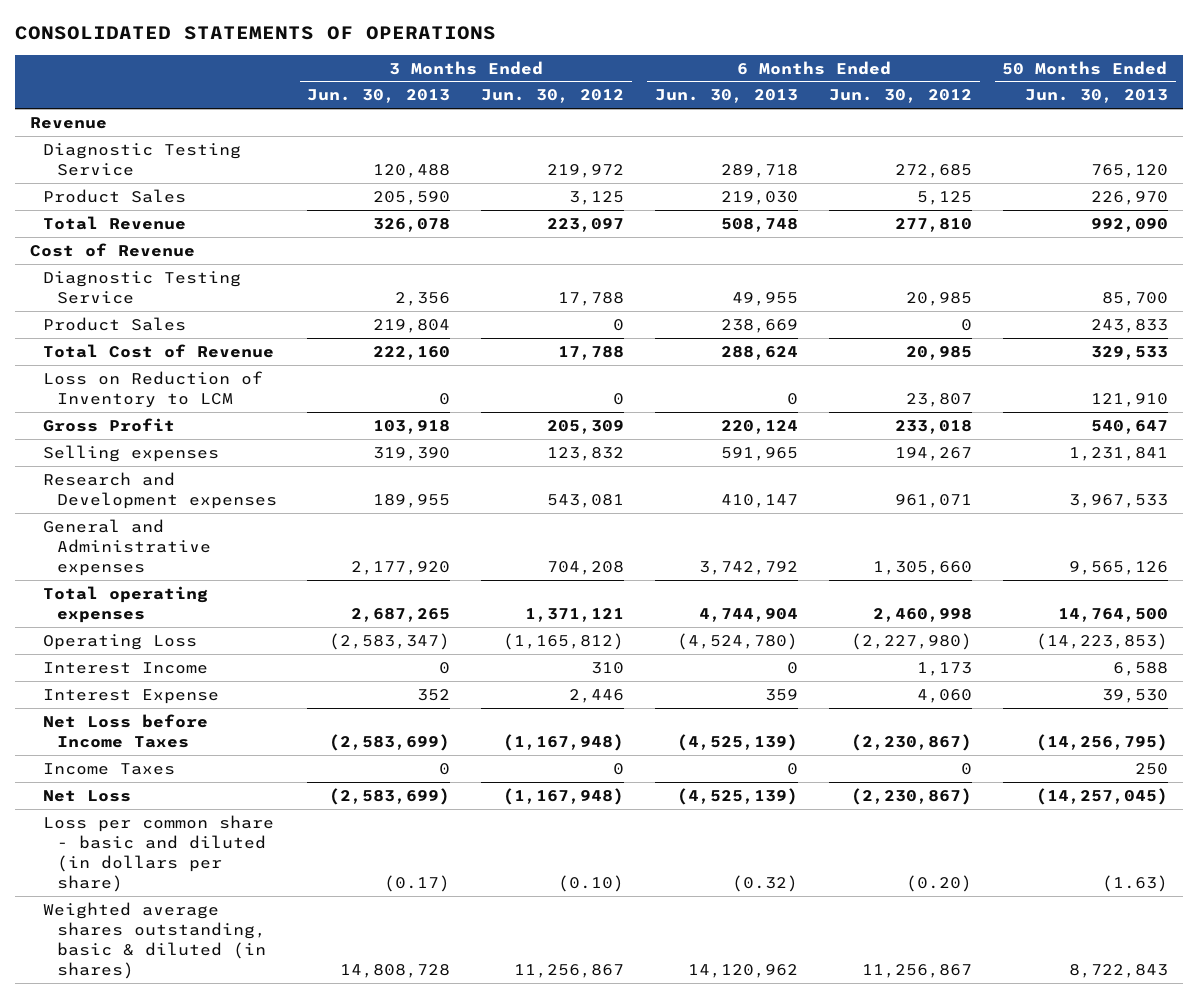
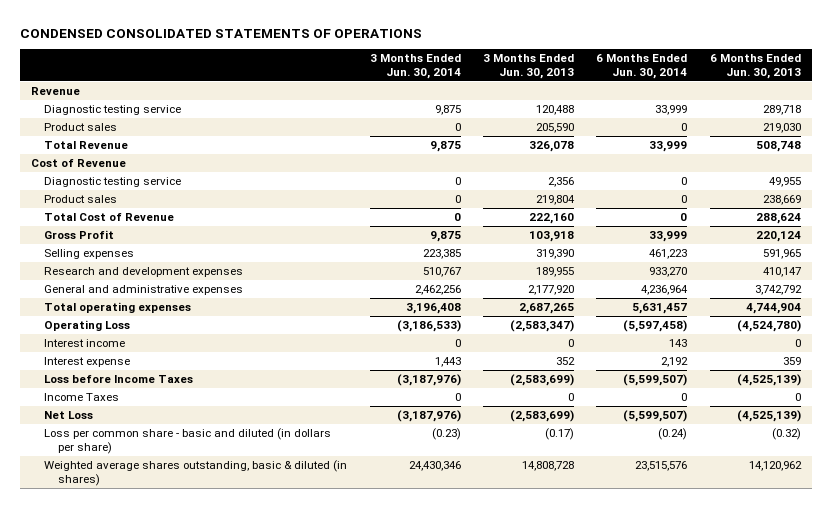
- CONSOLIDATED STATEMENTS OF OPERATIONS
+ CONDENSED CONSOLIDATED STATEMENTS OF OPERATIONS
- | 3 Months Ended Jun. 30, 2013 | 3 Months Ended Jun. 30, 2012 | 6 Months Ended Jun. 30, 2013 | 6 Months Ended Jun. 30, 2012 | 50 Months Ended Jun. 30, 2013
+ | 3 Months Ended Jun. 30, 2014 | 3 Months Ended Jun. 30, 2013 | 6 Months Ended Jun. 30, 2014 | 6 Months Ended Jun. 30, 2013
- Diagnostic Testing Service | 120,488 | 219,972 | 289,718 | 272,685 | 765,120
- Product Sales | 205,590 | 3,125 | 219,030 | 5,125 | 226,970
+ Diagnostic testing service | 9,875 | 120,488 | 33,999 | 289,718
+ Product sales | 0 | 205,590 | 0 | 219,030
- Diagnostic Testing Service | 2,356 | 17,788 | 49,955 | 20,985 | 85,700
- Product Sales | 219,804 | 0 | 238,669 | 0 | 243,833
+ Diagnostic testing service | 0 | 2,356 | 0 | 49,955
+ Product sales | 0 | 219,804 | 0 | 238,669
- Loss on Reduction of Inventory to LCM | 0 | 0 | 0 | 23,807 | 121,910
- Research and Development expenses | 189,955 | 543,081 | 410,147 | 961,071 | 3,967,533
- General and Administrative expenses | 2,177,920 | 704,208 | 3,742,792 | 1,305,660 | 9,565,126
+ Research and development expenses | 510,767 | 189,955 | 933,270 | 410,147
+ General and administrative expenses | 2,462,256 | 2,177,920 | 4,236,964 | 3,742,792
- Interest Income | 0 | 310 | 0 | 1,173 | 6,588
- Interest Expense | 352 | 2,446 | 359 | 4,060 | 39,530
- Net Loss before Income Taxes | (2,583,699) | (1,167,948) | (4,525,139) | (2,230,867) | (14,256,795)
+ Interest income | 0 | 0 | 143 | 0
+ Interest expense | 1,443 | 352 | 2,192 | 359
+ Loss before Income Taxes | (3,187,976) | (2,583,699) | (5,599,507) | (4,525,139)

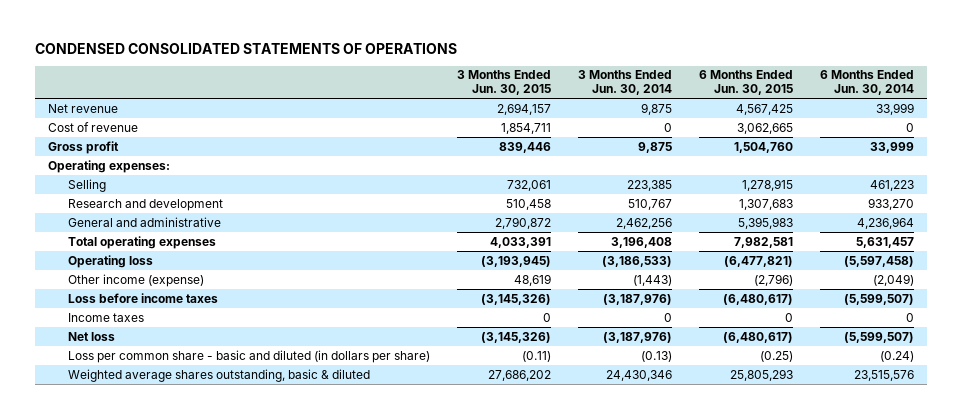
- | 3 Months Ended Jun. 30, 2014 | 3 Months Ended Jun. 30, 2013 | 6 Months Ended Jun. 30, 2014 | 6 Months Ended Jun. 30, 2013
+ | 3 Months Ended Jun. 30, 2015 | 3 Months Ended Jun. 30, 2014 | 6 Months Ended Jun. 30, 2015 | 6 Months Ended Jun. 30, 2014
- Revenue
- Diagnostic testing service | 9,875 | 120,488 | 33,999 | 289,718
- Product sales | 0 | 205,590 | 0 | 219,030
- Total Revenue | 9,875 | 326,078 | 33,999 | 508,748
- Cost of Revenue
- Diagnostic testing service | 0 | 2,356 | 0 | 49,955
- Product sales | 0 | 219,804 | 0 | 238,669
- Total Cost of Revenue | 0 | 222,160 | 0 | 288,624
- Gross Profit | 9,875 | 103,918 | 33,999 | 220,124
- Selling expenses | 223,385 | 319,390 | 461,223 | 591,965
- Research and development expenses | 510,767 | 189,955 | 933,270 | 410,147
- General and administrative expenses | 2,462,256 | 2,177,920 | 4,236,964 | 3,742,792
+ Net revenue | 2,694,157 | 9,875 | 4,567,425 | 33,999
+ Cost of revenue | 1,854,711 | 0 | 3,062,665 | 0
+ Gross profit | 839,446 | 9,875 | 1,504,760 | 33,999
+ Operating expenses:
+ Selling | 732,061 | 223,385 | 1,278,915 | 461,223
+ Research and development | 510,458 | 510,767 | 1,307,683 | 933,270
+ General and administrative | 2,790,872 | 2,462,256 | 5,395,983 | 4,236,964
- Operating Loss | (3,186,533) | (2,583,347) | (5,597,458) | (4,524,780)
- Interest income | 0 | 0 | 143 | 0
- Interest expense | 1,443 | 352 | 2,192 | 359
- Loss before Income Taxes | (3,187,976) | (2,583,699) | (5,599,507) | (4,525,139)
- Income Taxes | 0 | 0 | 0 | 0
- Net Loss | (3,187,976) | (2,583,699) | (5,599,507) | (4,525,139)
- Loss per common share - basic and diluted (in dollars per share) | (0.23) | (0.17) | (0.24) | (0.32)
- Weighted average shares outstanding, basic & diluted (in shares) | 24,430,346 | 14,808,728 | 23,515,576 | 14,120,962
+ Operating loss | (3,193,945) | (3,186,533) | (6,477,821) | (5,597,458)
+ Other income (expense) | 48,619 | (1,443) | (2,796) | (2,049)
+ Loss before income taxes | (3,145,326) | (3,187,976) | (6,480,617) | (5,599,507)
+ Income taxes | 0 | 0 | 0 | 0
+ Net loss | (3,145,326) | (3,187,976) | (6,480,617) | (5,599,507)
+ Loss per common share - basic and diluted (in dollars per share) | (0.11) | (0.13) | (0.25) | (0.24)
+ Weighted average shares outstanding, basic & diluted | 27,686,202 | 24,430,346 | 25,805,293 | 23,515,576

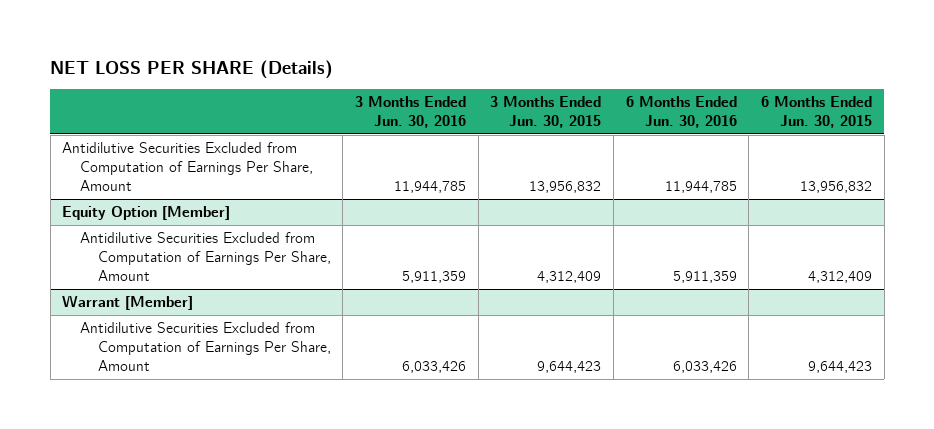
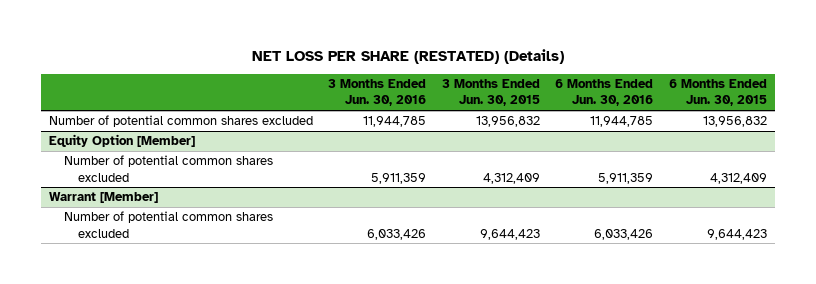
- NET LOSS PER SHARE (Details)
+ NET LOSS PER SHARE (RESTATED) (Details)
- Antidilutive Securities Excluded from Computation of Earnings Per Share, Amount | 11,944,785 | 13,956,832 | 11,944,785 | 13,956,832
+ Number of potential common shares excluded | 11,944,785 | 13,956,832 | 11,944,785 | 13,956,832
@ Equity Option [Member]
- Antidilutive Securities Excluded from Computation of Earnings Per Share, Amount | 5,911,359 | 4,312,409 | 5,911,359 | 4,312,409
+ Number of potential common shares excluded | 5,911,359 | 4,312,409 | 5,911,359 | 4,312,409
@ Warrant [Member]
- Antidilutive Securities Excluded from Computation of Earnings Per Share, Amount | 6,033,426 | 9,644,423 | 6,033,426 | 9,644,423
+ Number of potential common shares excluded | 6,033,426 | 9,644,423 | 6,033,426 | 9,644,423

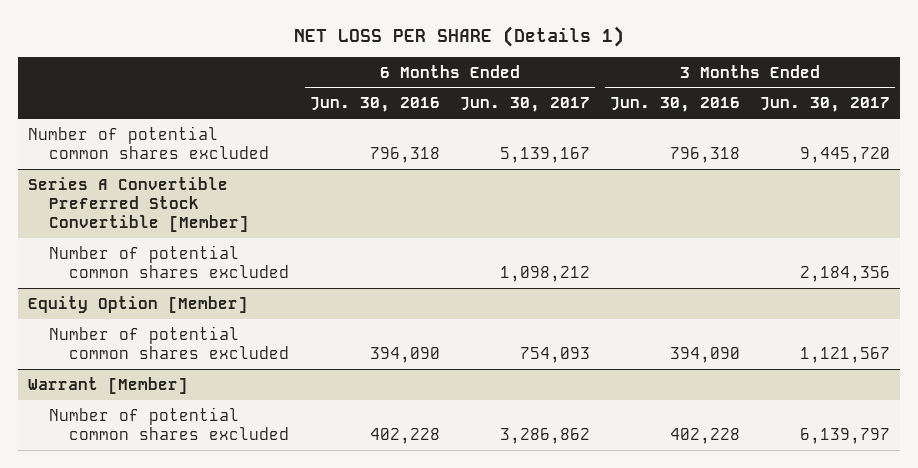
- NET LOSS PER SHARE (RESTATED) (Details)
+ NET LOSS PER SHARE (Details 1)
- | 3 Months Ended Jun. 30, 2016 | 3 Months Ended Jun. 30, 2015 | 6 Months Ended Jun. 30, 2016 | 6 Months Ended Jun. 30, 2015
+ | 6 Months Ended Jun. 30, 2016 | 6 Months Ended Jun. 30, 2017 | 3 Months Ended Jun. 30, 2016 | 3 Months Ended Jun. 30, 2017
- Number of potential common shares excluded | 11,944,785 | 13,956,832 | 11,944,785 | 13,956,832
+ Number of potential common shares excluded | 796,318 | 5,139,167 | 796,318 | 9,445,720
+ Series A Convertible Preferred Stock Convertible [Member]
+ Number of potential common shares excluded | | 1,098,212 | | 2,184,356
@ Equity Option [Member]
- Number of potential common shares excluded | 5,911,359 | 4,312,409 | 5,911,359 | 4,312,409
+ Number of potential common shares excluded | 394,090 | 754,093 | 394,090 | 1,121,567
@ Warrant [Member]
- Number of potential common shares excluded | 6,033,426 | 9,644,423 | 6,033,426 | 9,644,423
+ Number of potential common shares excluded | 402,228 | 3,286,862 | 402,228 | 6,139,797

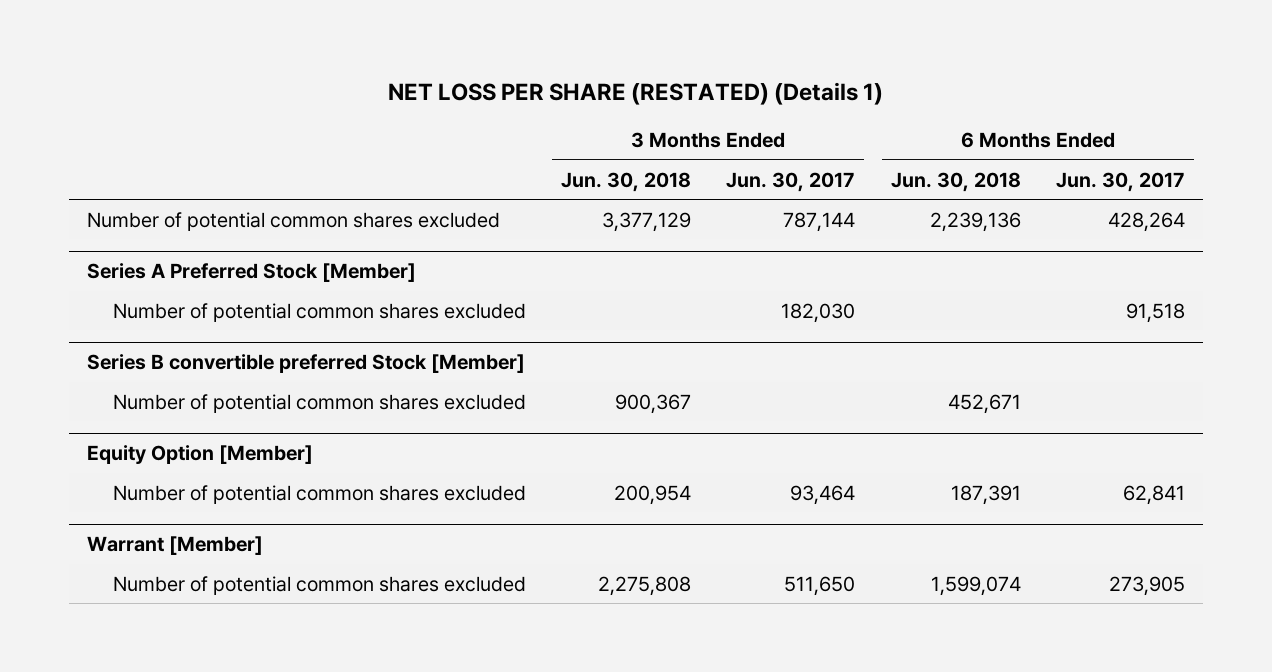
- NET LOSS PER SHARE (Details 1)
+ NET LOSS PER SHARE (RESTATED) (Details 1)
- | 6 Months Ended Jun. 30, 2016 | 6 Months Ended Jun. 30, 2017 | 3 Months Ended Jun. 30, 2016 | 3 Months Ended Jun. 30, 2017
+ | 3 Months Ended Jun. 30, 2018 | 3 Months Ended Jun. 30, 2017 | 6 Months Ended Jun. 30, 2018 | 6 Months Ended Jun. 30, 2017
- Number of potential common shares excluded | 796,318 | 5,139,167 | 796,318 | 9,445,720
- Series A Convertible Preferred Stock Convertible [Member]
- Number of potential common shares excluded | | 1,098,212 | | 2,184,356
+ Number of potential common shares excluded | 3,377,129 | 787,144 | 2,239,136 | 428,264
+ Series A Preferred Stock [Member]
+ Number of potential common shares excluded | | 182,030 | | 91,518
+ Series B convertible preferred Stock [Member]
+ Number of potential common shares excluded | 900,367 | | 452,671 |
@ Equity Option [Member]
- Number of potential common shares excluded | 394,090 | 754,093 | 394,090 | 1,121,567
+ Number of potential common shares excluded | 200,954 | 93,464 | 187,391 | 62,841
@ Warrant [Member]
- Number of potential common shares excluded | 402,228 | 3,286,862 | 402,228 | 6,139,797
+ Number of potential common shares excluded | 2,275,808 | 511,650 | 1,599,074 | 273,905

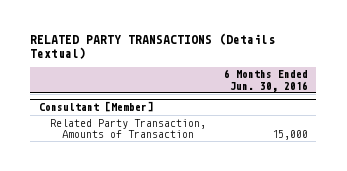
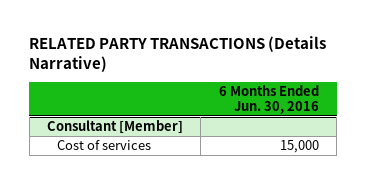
- RELATED PARTY TRANSACTIONS (Details Textual)
+ RELATED PARTY TRANSACTIONS (Details Narrative)
@ Consultant [Member]
- Related Party Transaction, Amounts of Transaction | 15,000
+ Cost of services | 15,000

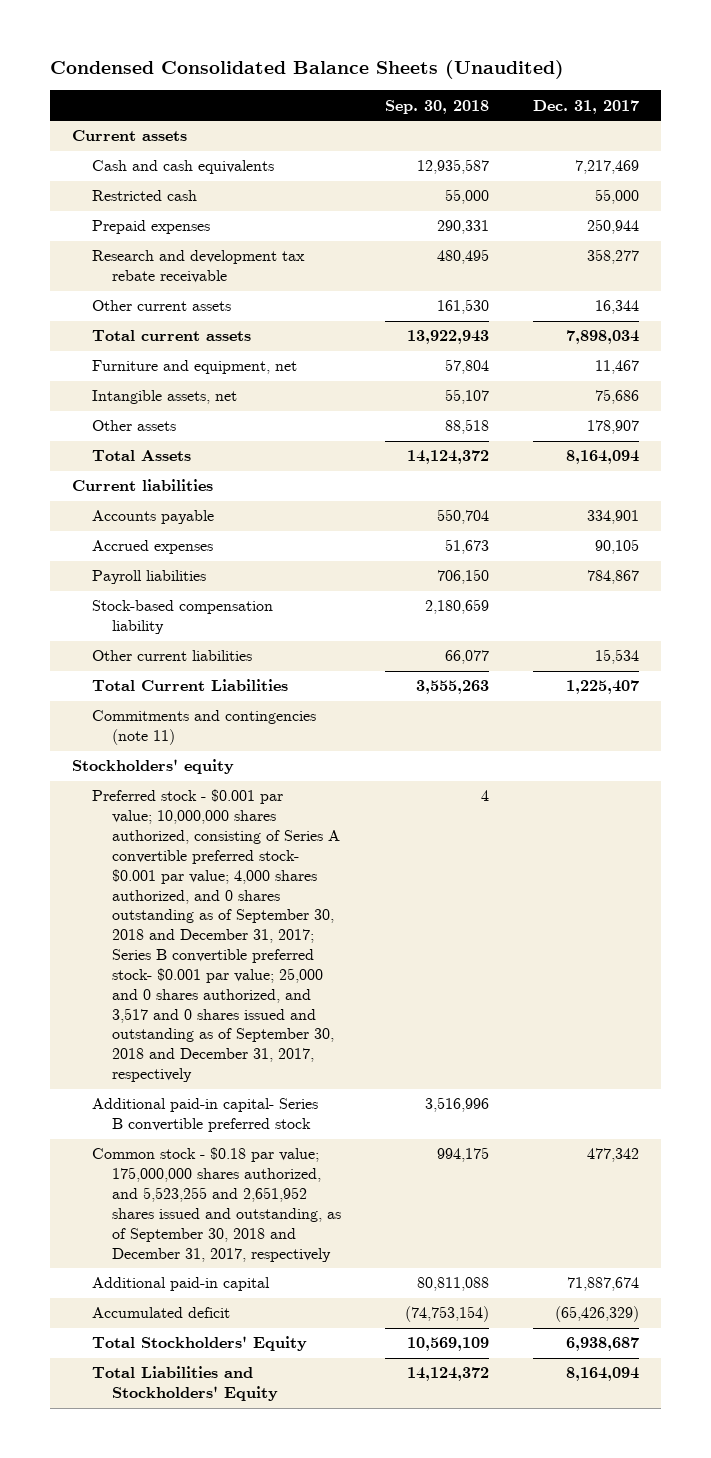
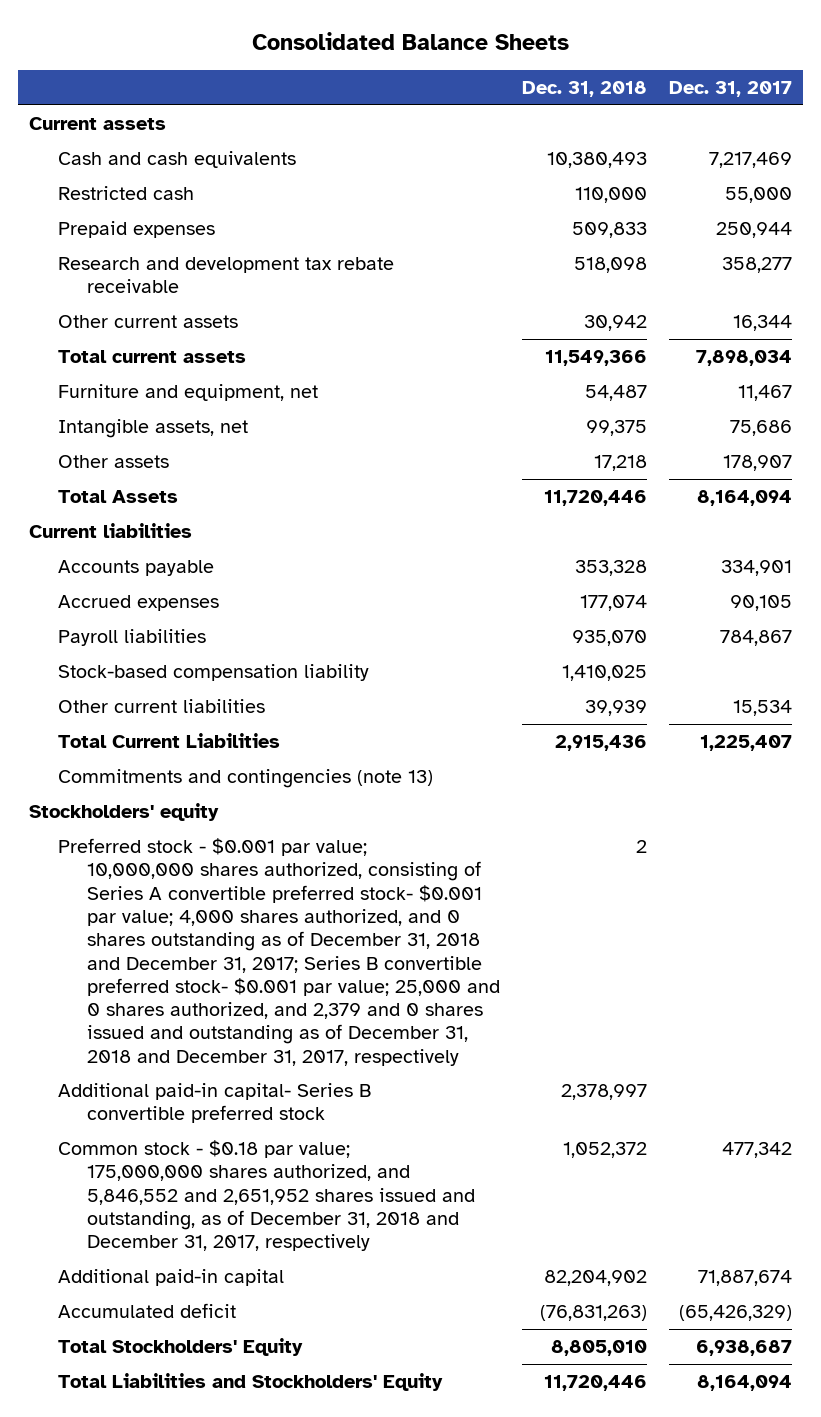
- Condensed Consolidated Balance Sheets (Unaudited)
+ Consolidated Balance Sheets
- | Sep. 30, 2018 | Dec. 31, 2017
+ | Dec. 31, 2018 | Dec. 31, 2017
- Commitments and contingencies (note 11)
+ Commitments and contingencies (note 13)
- Preferred stock - $0.001 par value; 10,000,000 shares authorized, consisting of Series A convertible preferred stock- $0.001 par value; 4,000 shares authorized, and 0 shares outstanding as of September 30, 2018 and December 31, 2017; Series B convertible preferred stock- $0.001 par value; 25,000 and 0 shares authorized, and 3,517 and 0 shares issued and outstanding as of September 30, 2018 and December 31, 2017, respectively | 4 |
+ Preferred stock - $0.001 par value; 10,000,000 shares authorized, consisting of Series A convertible preferred stock- $0.001 par value; 4,000 shares authorized, and 0 shares outstanding as of December 31, 2018 and December 31, 2017; Series B convertible preferred stock- $0.001 par value; 25,000 and 0 shares authorized, and 2,379 and 0 shares issued and outstanding as of December 31, 2018 and December 31, 2017, respectively | 2 |
- Common stock - $0.18 par value; 175,000,000 shares authorized, and 5,523,255 and 2,651,952 shares issued and outstanding, as of September 30, 2018 and December 31, 2017, respectively | 994,175 | 477,342
+ Common stock - $0.18 par value; 175,000,000 shares authorized, and 5,846,552 and 2,651,952 shares issued and outstanding, as of December 31, 2018 and December 31, 2017, respectively | 1,052,372 | 477,342

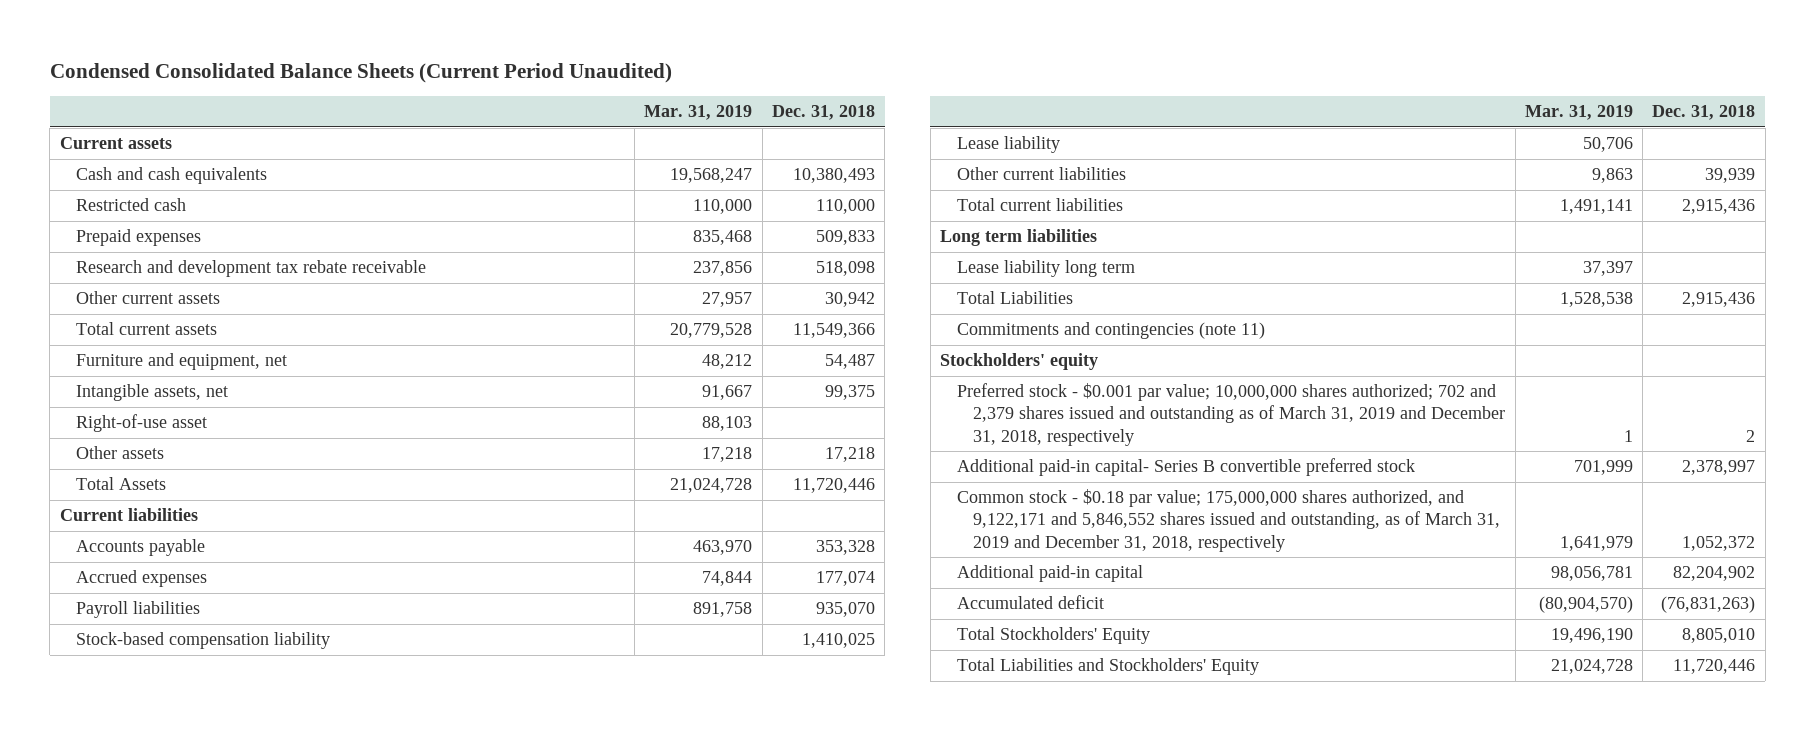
- Consolidated Balance Sheets
+ Condensed Consolidated Balance Sheets (Current Period Unaudited)
- | Dec. 31, 2018 | Dec. 31, 2017
+ | Mar. 31, 2019 | Dec. 31, 2018
+ Right-of-use asset | 88,103 |
+ Lease liability | 50,706 |
- Total Current Liabilities | 2,915,436 | 1,225,407
- Commitments and contingencies (note 13)
+ Total current liabilities | 1,491,141 | 2,915,436
+ Long term liabilities
+ Lease liability long term | 37,397 |
+ Total Liabilities | 1,528,538 | 2,915,436
+ Commitments and contingencies (note 11)
- Preferred stock - $0.001 par value; 10,000,000 shares authorized, consisting of Series A convertible preferred stock- $0.001 par value; 4,000 shares authorized, and 0 shares outstanding as of December 31, 2018 and December 31, 2017; Series B convertible preferred stock- $0.001 par value; 25,000 and 0 shares authorized, and 2,379 and 0 shares issued and outstanding as of December 31, 2018 and December 31, 2017, respectively | 2 |
+ Preferred stock - $0.001 par value; 10,000,000 shares authorized; 702 and 2,379 shares issued and outstanding as of March 31, 2019 and December 31, 2018, respectively | 1 | 2
- Common stock - $0.18 par value; 175,000,000 shares authorized, and 5,846,552 and 2,651,952 shares issued and outstanding, as of December 31, 2018 and December 31, 2017, respectively | 1,052,372 | 477,342
+ Common stock - $0.18 par value; 175,000,000 shares authorized, and 9,122,171 and 5,846,552 shares issued and outstanding, as of March 31, 2019 and December 31, 2018, respectively | 1,641,979 | 1,052,372

